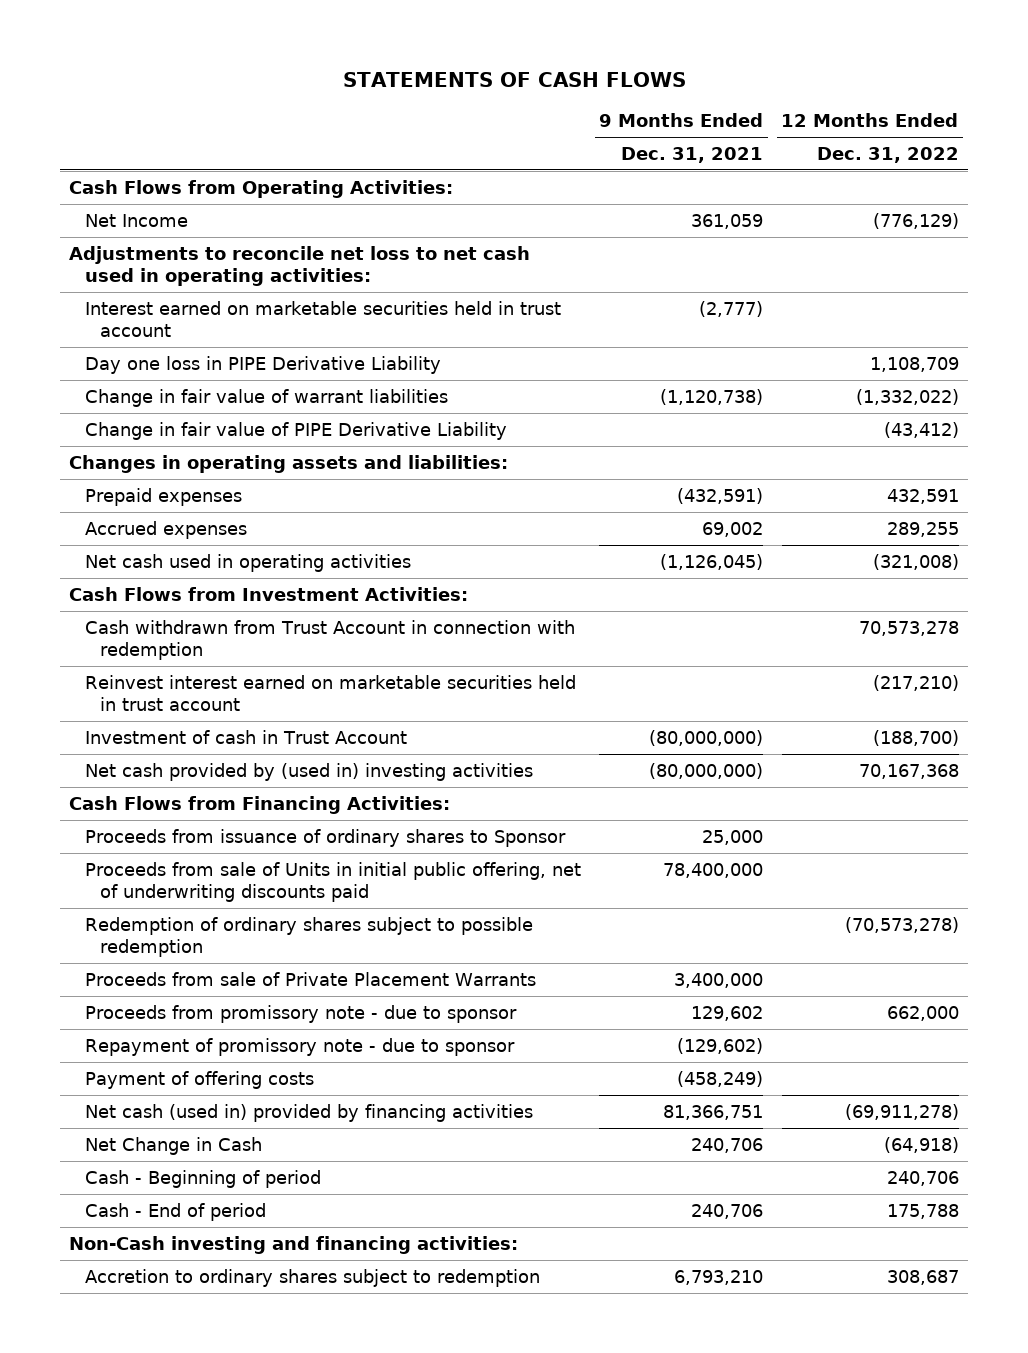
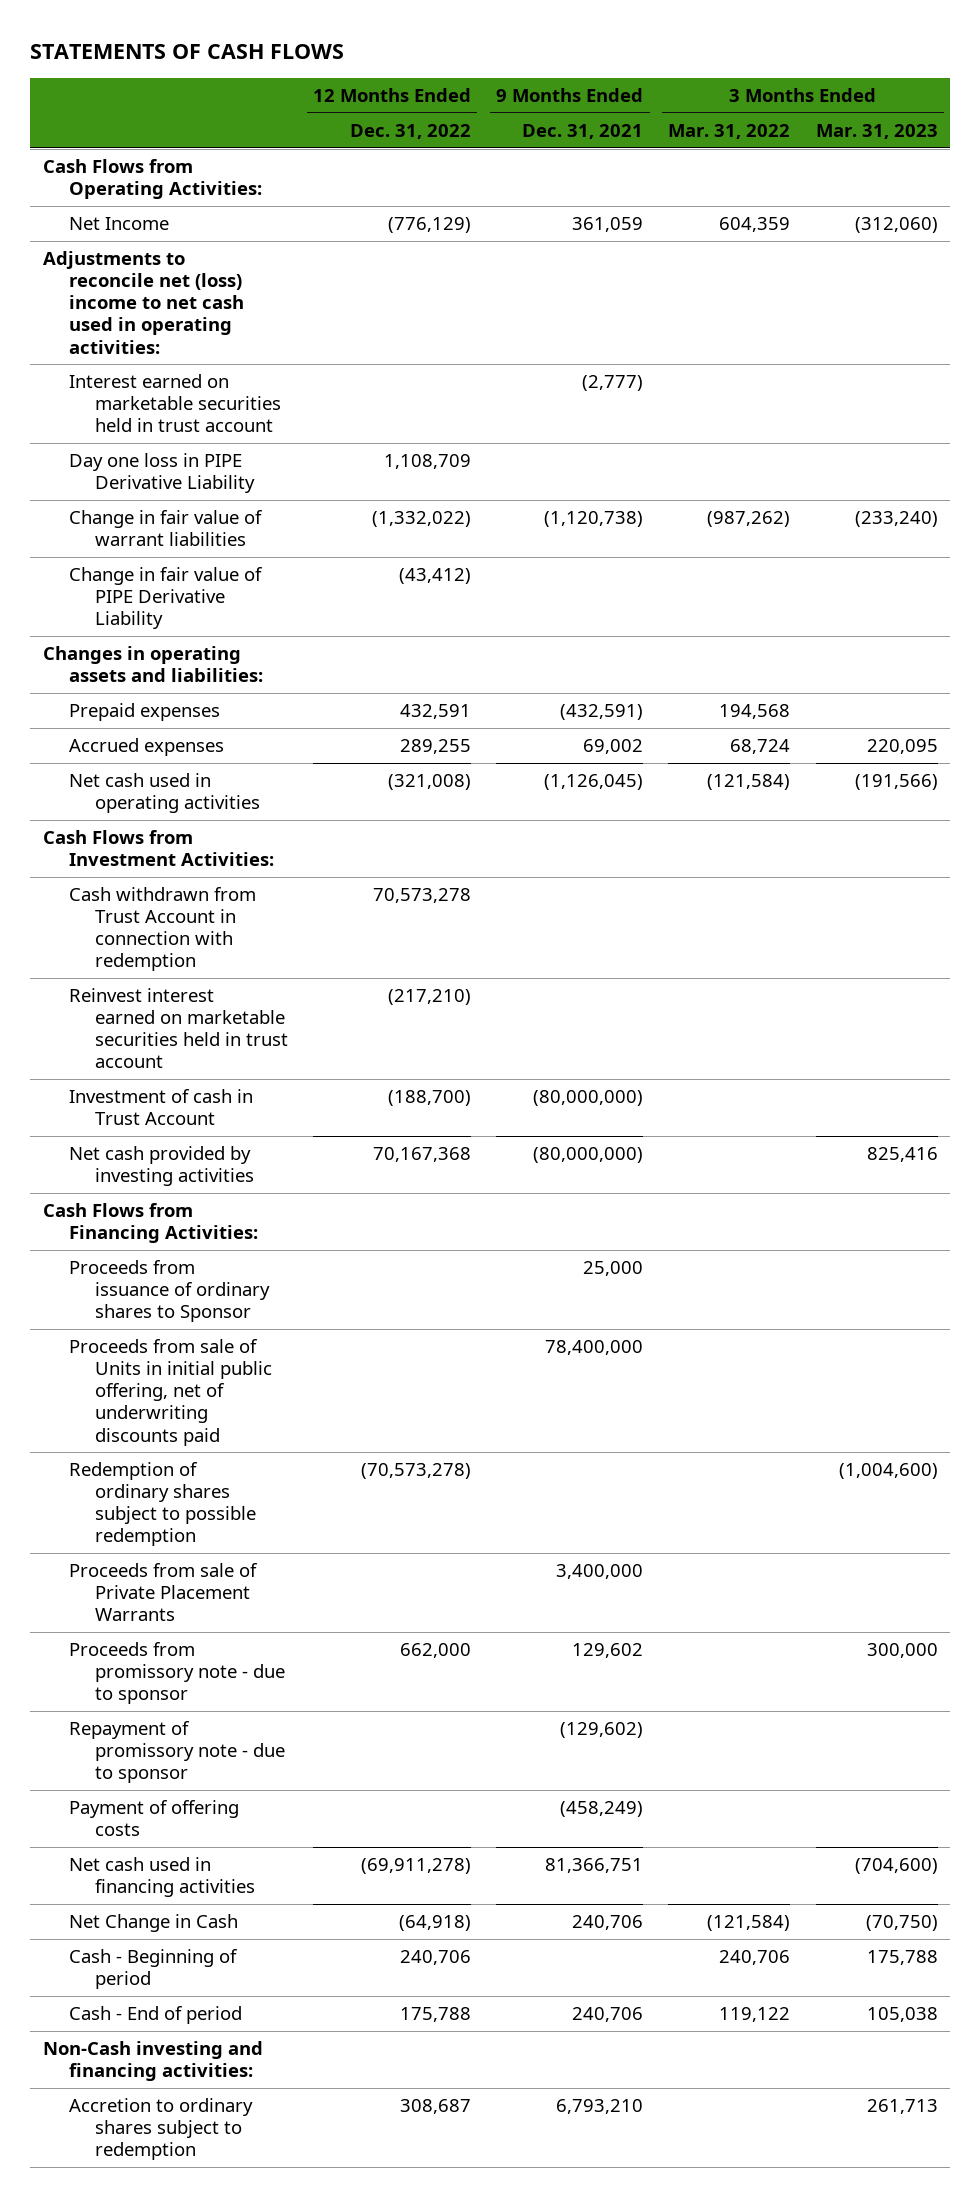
- | 9 Months Ended Dec. 31, 2021 | 12 Months Ended Dec. 31, 2022
+ | 12 Months Ended Dec. 31, 2022 | 9 Months Ended Dec. 31, 2021 | 3 Months Ended Mar. 31, 2022 | 3 Months Ended Mar. 31, 2023
- Adjustments to reconcile net loss to net cash used in operating activities:
+ Adjustments to reconcile net (loss) income to net cash used in operating activities:
- Net cash provided by (used in) investing activities | (80,000,000) | 70,167,368
+ Net cash provided by investing activities | 70,167,368 | (80,000,000) | | 825,416
- Net cash (used in) provided by financing activities | 81,366,751 | (69,911,278)
+ Net cash used in financing activities | (69,911,278) | 81,366,751 | | (704,600)

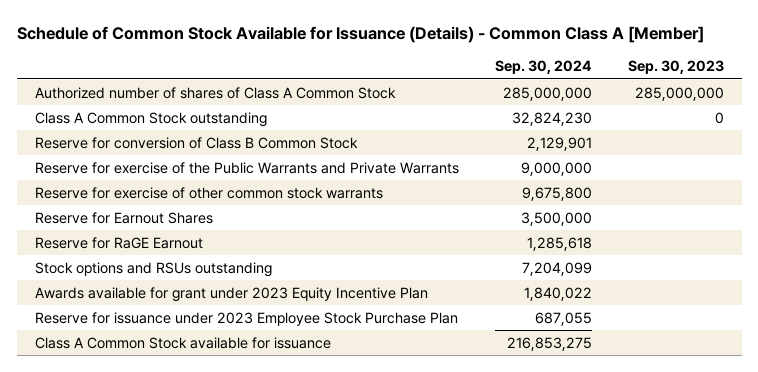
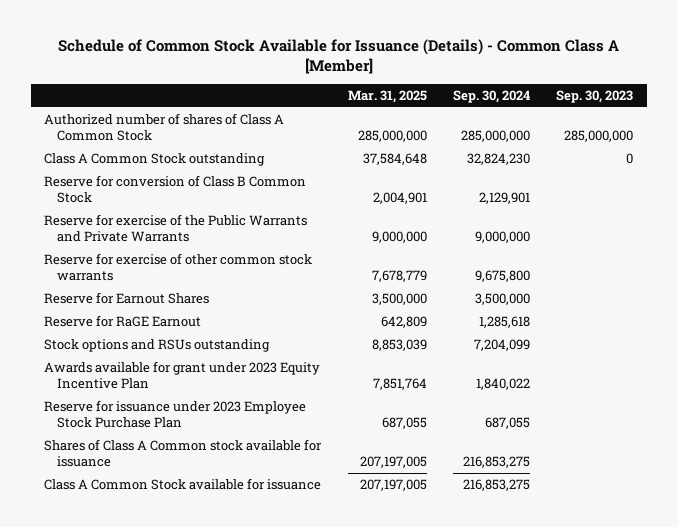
- | Sep. 30, 2024 | Sep. 30, 2023
+ | Mar. 31, 2025 | Sep. 30, 2024 | Sep. 30, 2023
+ Shares of Class A Common stock available for issuance | 207,197,005 | 216,853,275 |

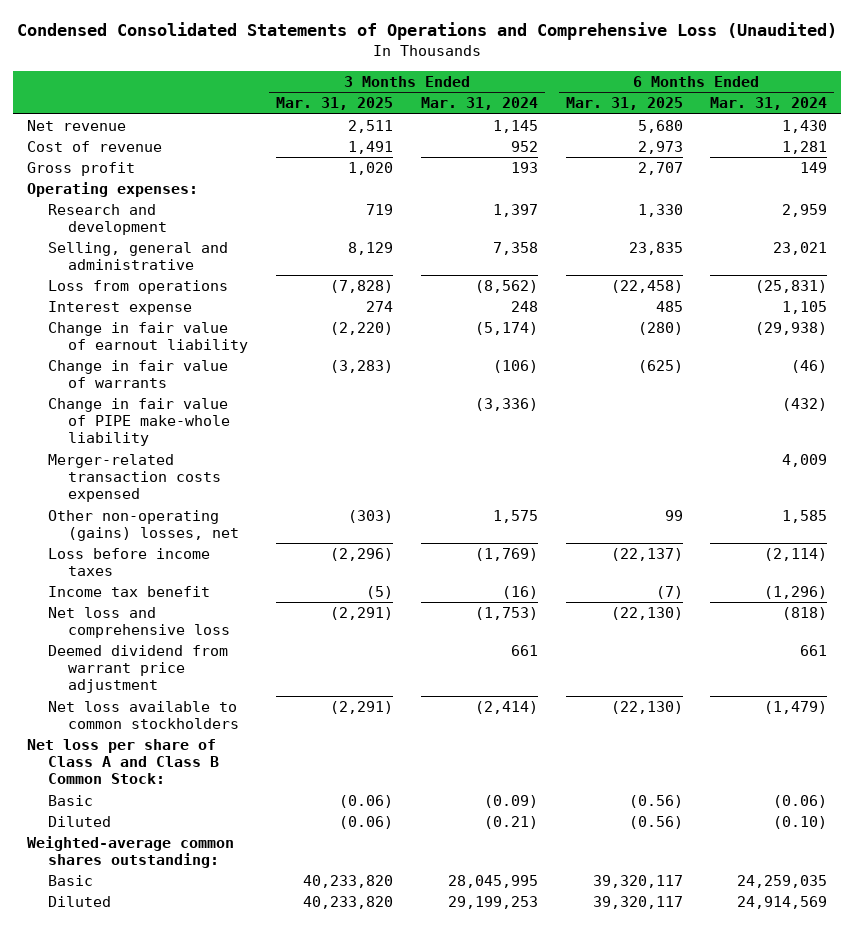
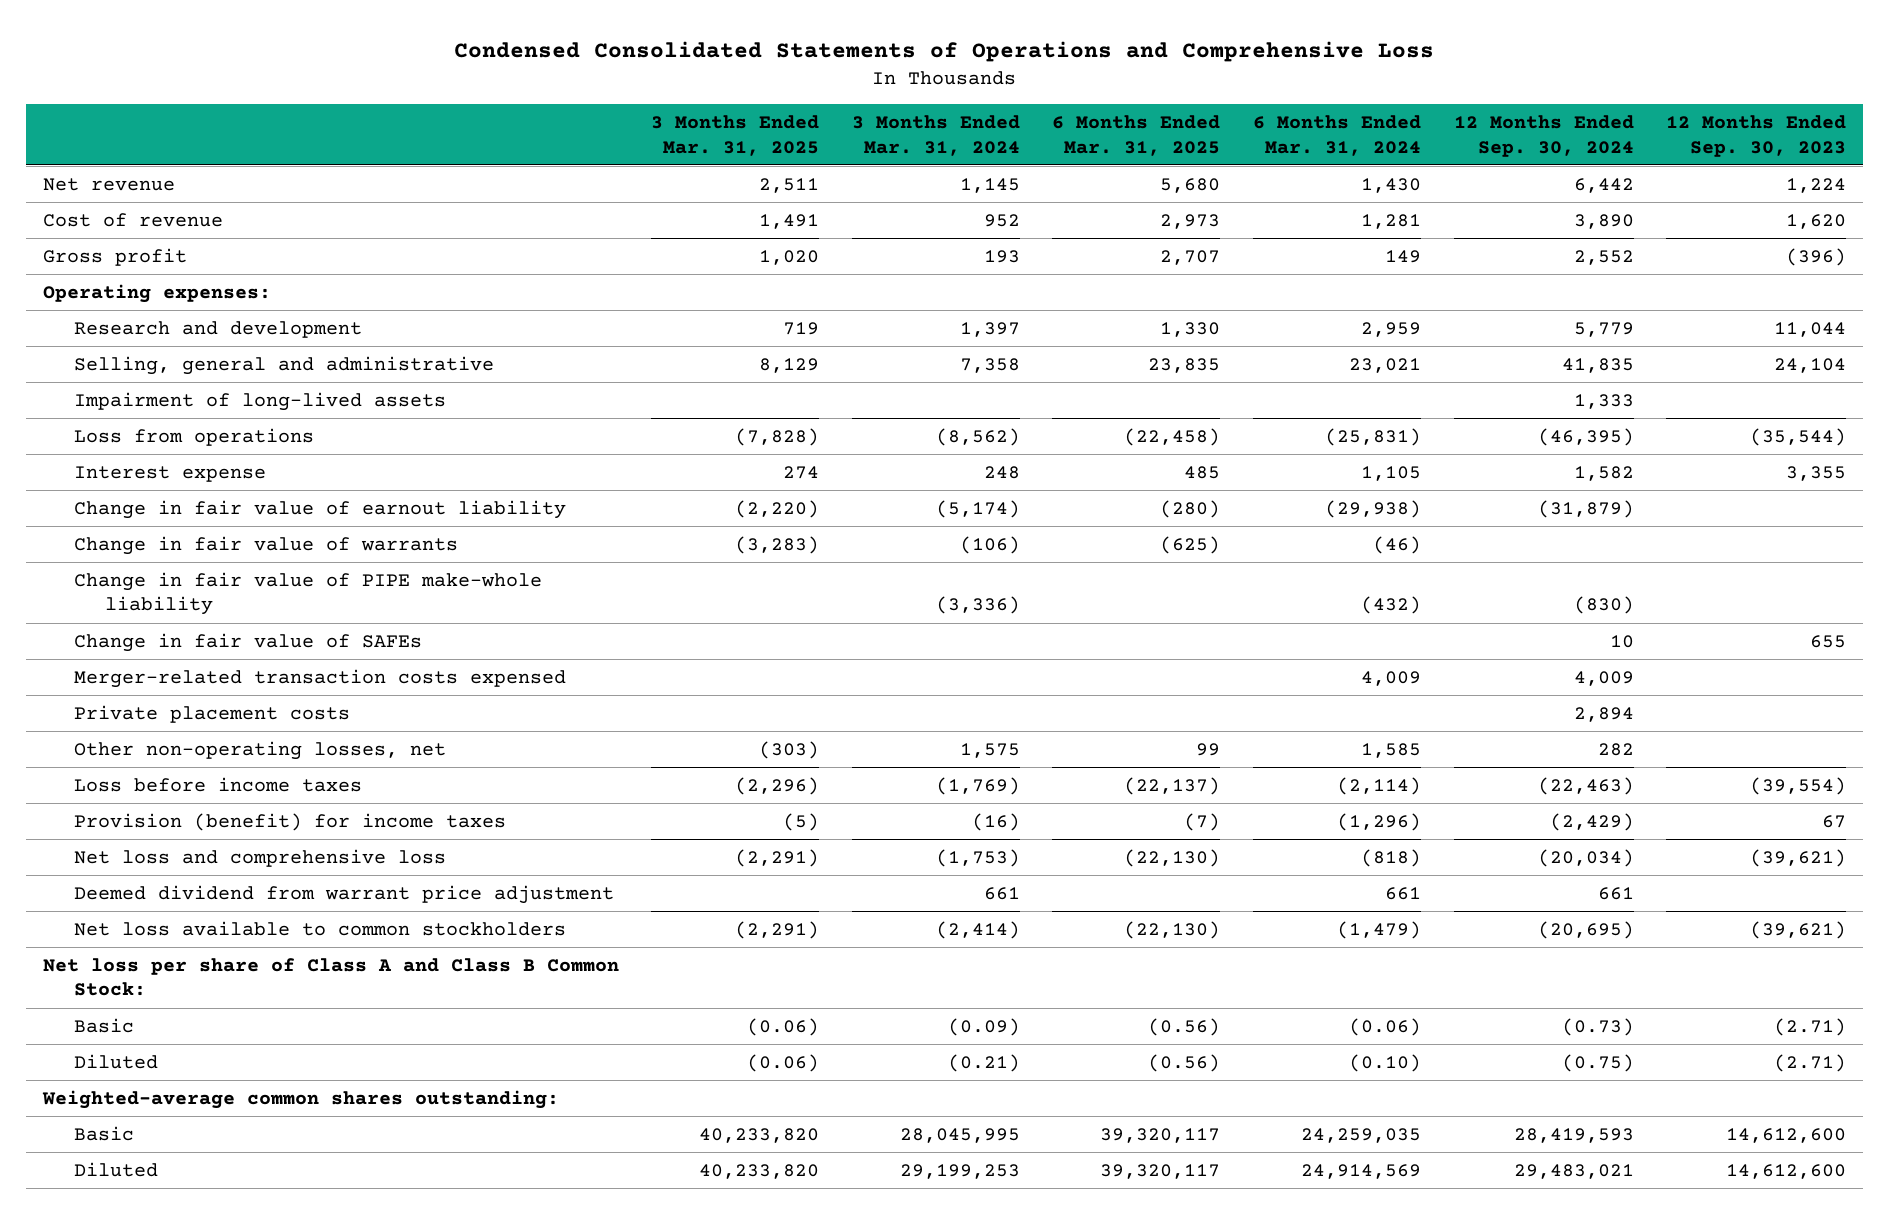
- Condensed Consolidated Statements of Operations and Comprehensive Loss (Unaudited)
+ Condensed Consolidated Statements of Operations and Comprehensive Loss
- | 3 Months Ended Mar. 31, 2025 | 3 Months Ended Mar. 31, 2024 | 6 Months Ended Mar. 31, 2025 | 6 Months Ended Mar. 31, 2024
+ | 3 Months Ended Mar. 31, 2025 | 3 Months Ended Mar. 31, 2024 | 6 Months Ended Mar. 31, 2025 | 6 Months Ended Mar. 31, 2024 | 12 Months Ended Sep. 30, 2024 | 12 Months Ended Sep. 30, 2023
+ Impairment of long-lived assets | | | | | 1,333 |
+ Change in fair value of SAFEs | | | | | 10 | 655
- Other non-operating (gains) losses, net | (303) | 1,575 | 99 | 1,585
+ Private placement costs | | | | | 2,894 |
+ Other non-operating losses, net | (303) | 1,575 | 99 | 1,585 | 282 |
- Income tax benefit | (5) | (16) | (7) | (1,296)
+ Provision (benefit) for income taxes | (5) | (16) | (7) | (1,296) | (2,429) | 67

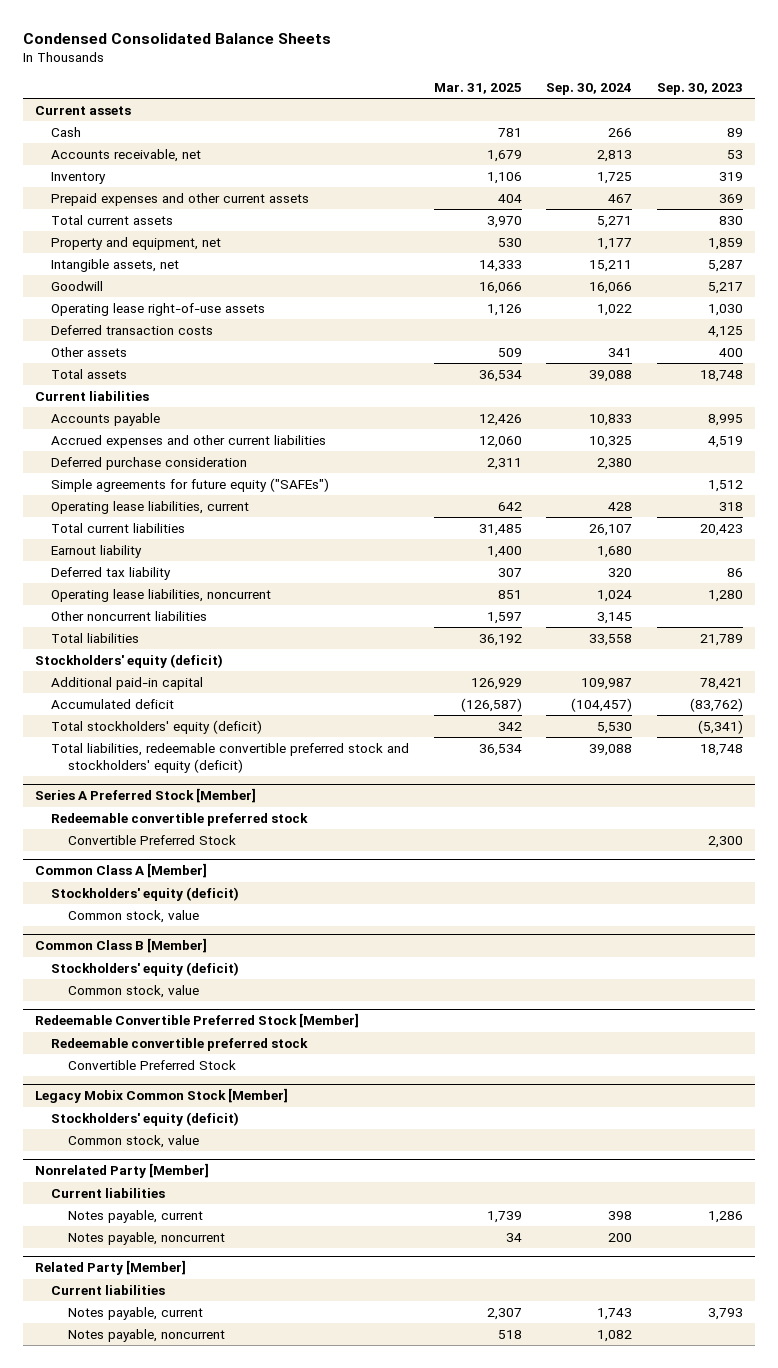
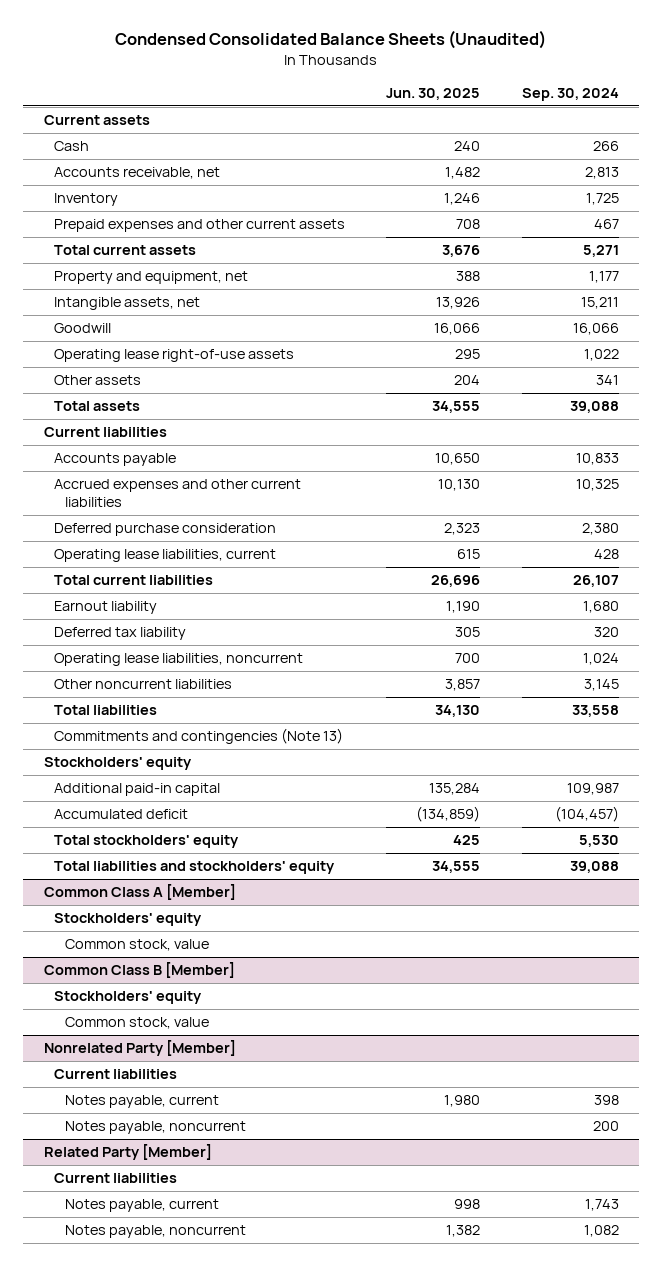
- Condensed Consolidated Balance Sheets
+ Condensed Consolidated Balance Sheets (Unaudited)
- | Mar. 31, 2025 | Sep. 30, 2024 | Sep. 30, 2023
+ | Jun. 30, 2025 | Sep. 30, 2024
- Deferred transaction costs | | | 4,125
- Simple agreements for future equity ("SAFEs") | | | 1,512
- Stockholders' equity (deficit)
+ Commitments and contingencies (Note 13)
+ Stockholders' equity
- Total stockholders' equity (deficit) | 342 | 5,530 | (5,341)
- Total liabilities, redeemable convertible preferred stock and stockholders' equity (deficit) | 36,534 | 39,088 | 18,748
- Series A Preferred Stock [Member]
- Redeemable convertible preferred stock
- Convertible Preferred Stock | | | 2,300
+ Total stockholders' equity | 425 | 5,530
+ Total liabilities and stockholders' equity | 34,555 | 39,088
@ Common Class A [Member]
- Stockholders' equity (deficit)
+ Stockholders' equity
@ Common Class B [Member]
- Stockholders' equity (deficit)
- Common stock, value
- Redeemable Convertible Preferred Stock [Member]
- Redeemable convertible preferred stock
- Convertible Preferred Stock
- Legacy Mobix Common Stock [Member]
- Stockholders' equity (deficit)
@ Common Class B [Member]
+ Stockholders' equity

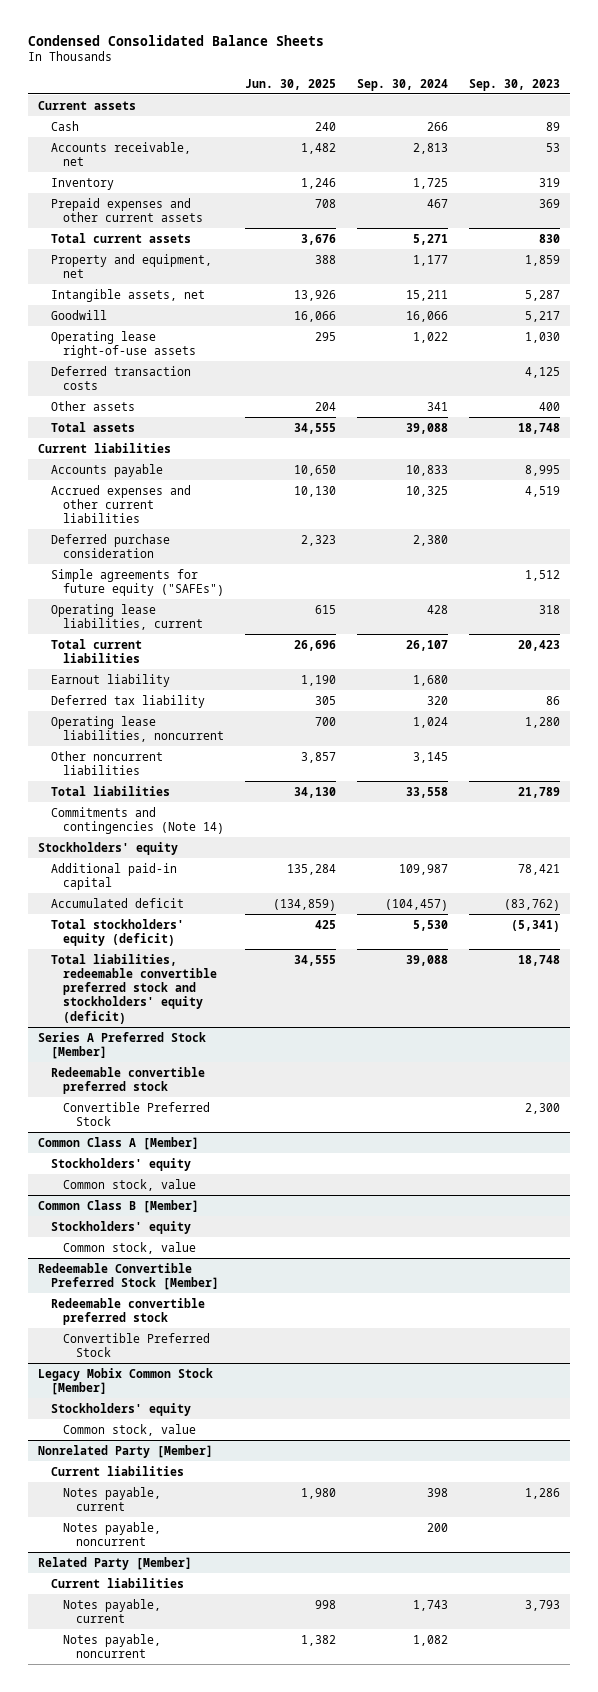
- Condensed Consolidated Balance Sheets (Unaudited)
+ Condensed Consolidated Balance Sheets
- | Jun. 30, 2025 | Sep. 30, 2024
+ | Jun. 30, 2025 | Sep. 30, 2024 | Sep. 30, 2023
+ Deferred transaction costs | | | 4,125
+ Simple agreements for future equity ("SAFEs") | | | 1,512
- Commitments and contingencies (Note 13)
+ Commitments and contingencies (Note 14)
- Total stockholders' equity | 425 | 5,530
- Total liabilities and stockholders' equity | 34,555 | 39,088
+ Total stockholders' equity (deficit) | 425 | 5,530 | (5,341)
+ Total liabilities, redeemable convertible preferred stock and stockholders' equity (deficit) | 34,555 | 39,088 | 18,748
+ Series A Preferred Stock [Member]
+ Redeemable convertible preferred stock
+ Convertible Preferred Stock | | | 2,300
+ Redeemable Convertible Preferred Stock [Member]
+ Redeemable convertible preferred stock
+ Convertible Preferred Stock
+ Legacy Mobix Common Stock [Member]
+ Stockholders' equity
+ Common stock, value

